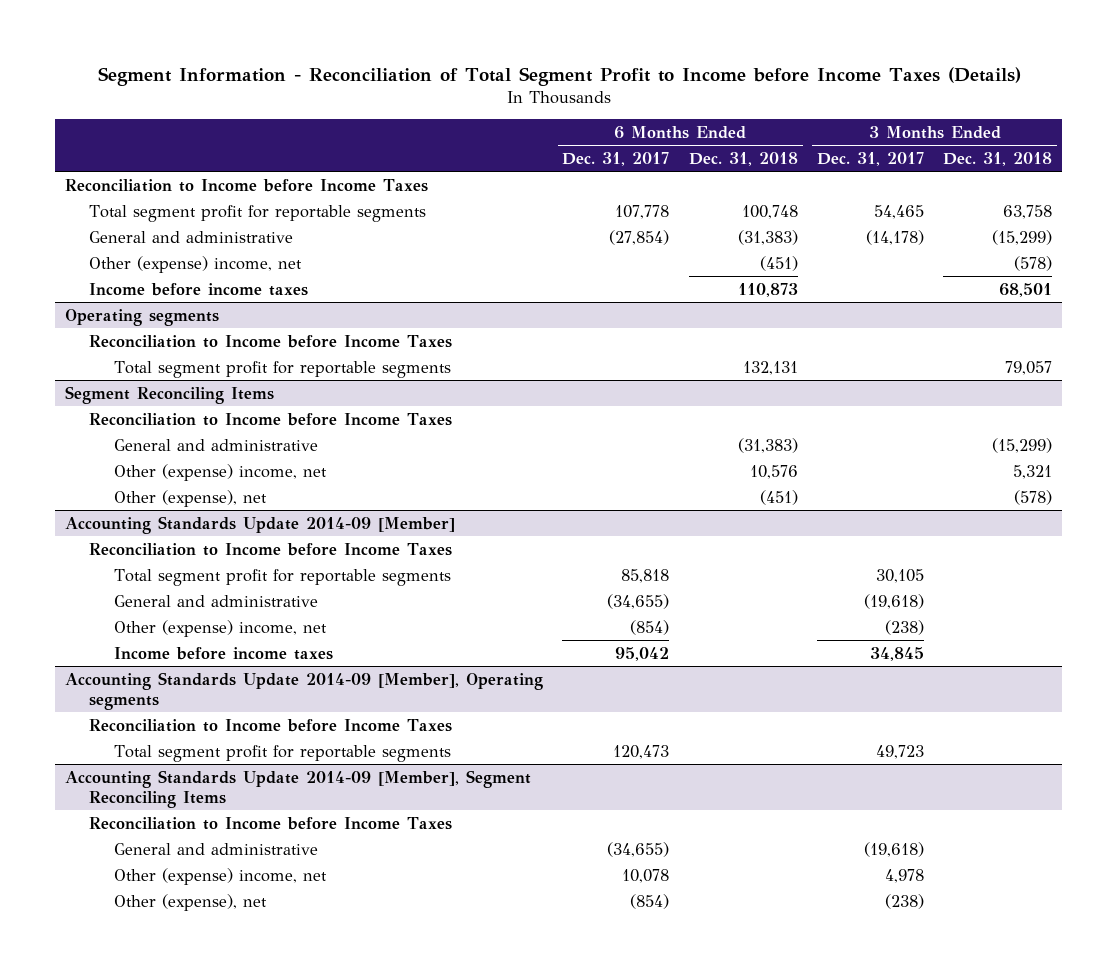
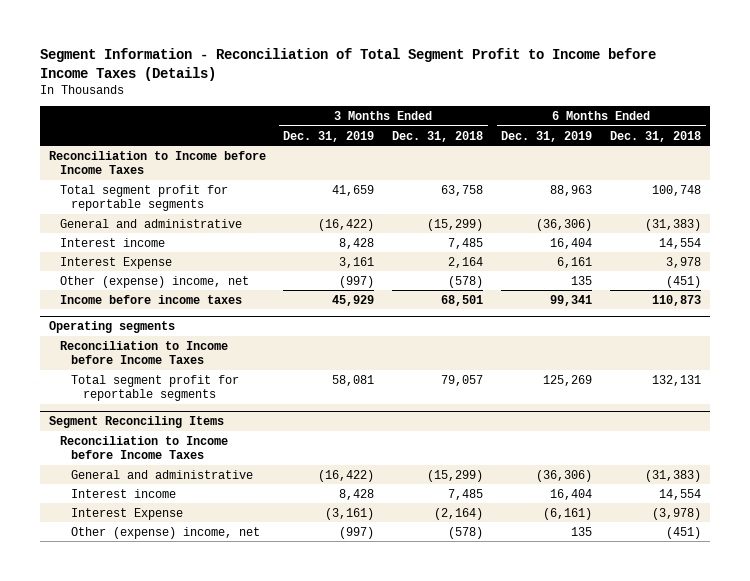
- | 6 Months Ended Dec. 31, 2017 | 6 Months Ended Dec. 31, 2018 | 3 Months Ended Dec. 31, 2017 | 3 Months Ended Dec. 31, 2018
+ | 3 Months Ended Dec. 31, 2019 | 3 Months Ended Dec. 31, 2018 | 6 Months Ended Dec. 31, 2019 | 6 Months Ended Dec. 31, 2018
+ Interest income | 8,428 | 7,485 | 16,404 | 14,554
+ Interest Expense | 3,161 | 2,164 | 6,161 | 3,978
@ Segment Reconciling Items
- Other (expense) income, net | | 10,576 | | 5,321
- Other (expense), net | | (451) | | (578)
- Accounting Standards Update 2014-09 [Member]
- Reconciliation to Income before Income Taxes
- Total segment profit for reportable segments | 85,818 | | 30,105 |
- General and administrative | (34,655) | | (19,618) |
- Other (expense) income, net | (854) | | (238) |
- Income before income taxes | 95,042 | | 34,845 |
- Accounting Standards Update 2014-09 [Member], Operating segments
- Reconciliation to Income before Income Taxes
- Total segment profit for reportable segments | 120,473 | | 49,723 |
- Accounting Standards Update 2014-09 [Member], Segment Reconciling Items
- Reconciliation to Income before Income Taxes
- General and administrative | (34,655) | | (19,618) |
- Other (expense) income, net | 10,078 | | 4,978 |
- Other (expense), net | (854) | | (238) |
@ Segment Reconciling Items
+ Interest income | 8,428 | 7,485 | 16,404 | 14,554
+ Interest Expense | (3,161) | (2,164) | (6,161) | (3,978)
+ Other (expense) income, net | (997) | (578) | 135 | (451)

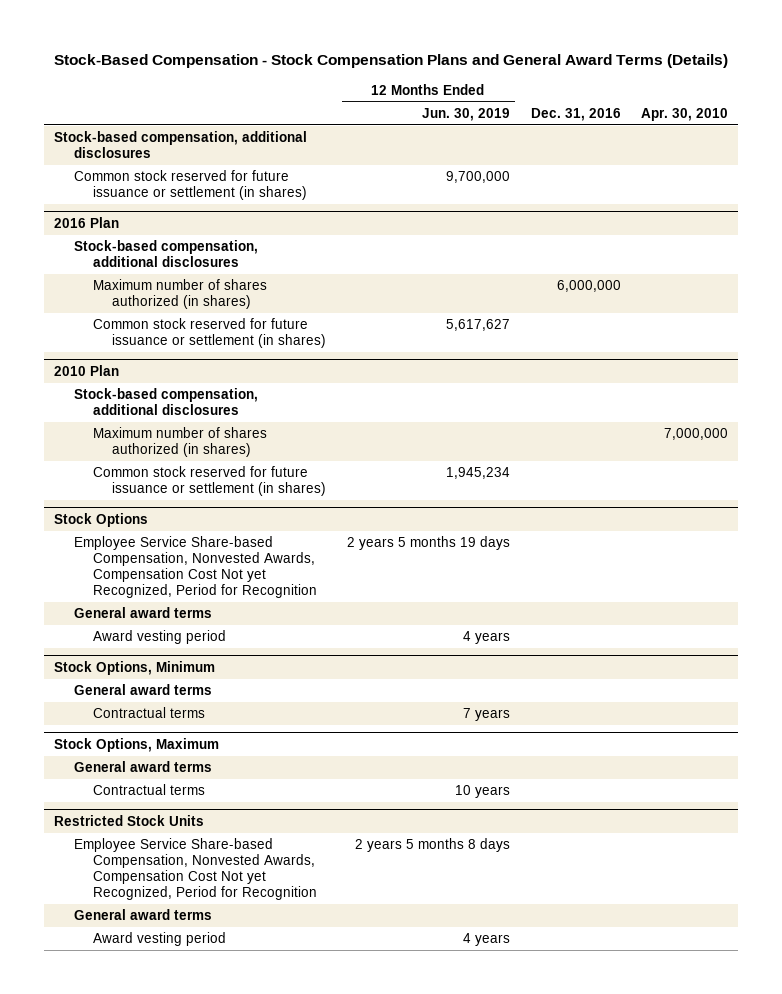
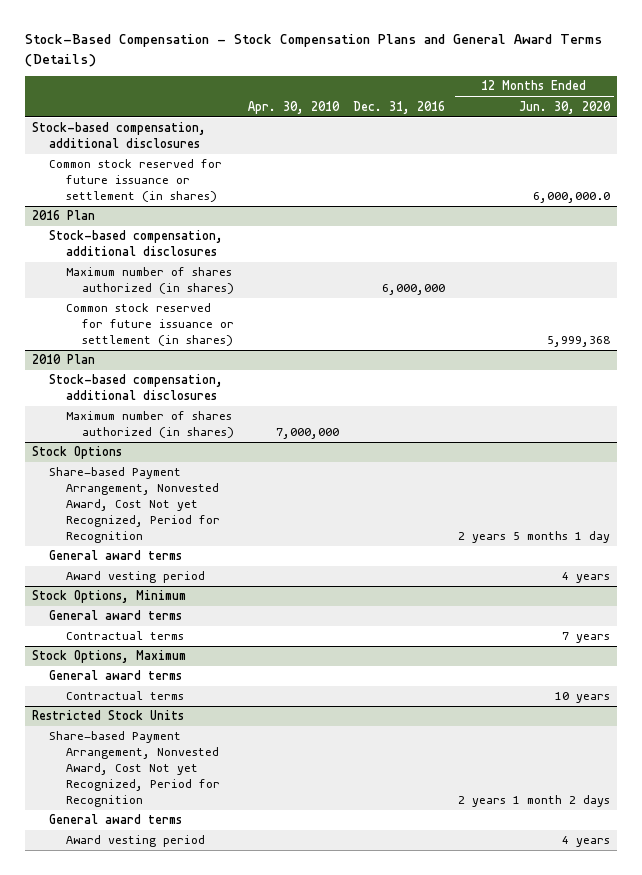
- | 12 Months Ended Jun. 30, 2019 | Dec. 31, 2016 | Apr. 30, 2010
+ | Apr. 30, 2010 | Dec. 31, 2016 | 12 Months Ended Jun. 30, 2020
@ 2010 Plan
- Common stock reserved for future issuance or settlement (in shares) | 1,945,234 | |
@ Stock Options
- Employee Service Share-based Compensation, Nonvested Awards, Compensation Cost Not yet Recognized, Period for Recognition | 2 years 5 months 19 days | |
+ Share-based Payment Arrangement, Nonvested Award, Cost Not yet Recognized, Period for Recognition | | | 2 years 5 months 1 day
@ Restricted Stock Units
- Employee Service Share-based Compensation, Nonvested Awards, Compensation Cost Not yet Recognized, Period for Recognition | 2 years 5 months 8 days | |
+ Share-based Payment Arrangement, Nonvested Award, Cost Not yet Recognized, Period for Recognition | | | 2 years 1 month 2 days

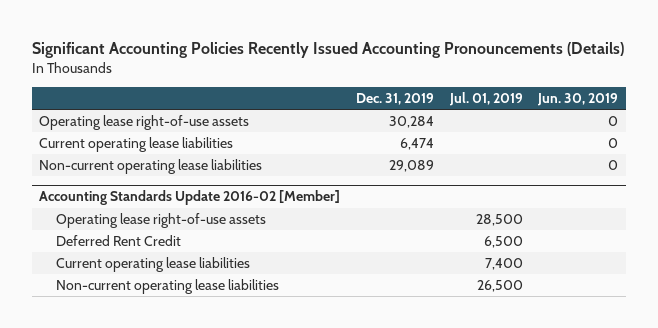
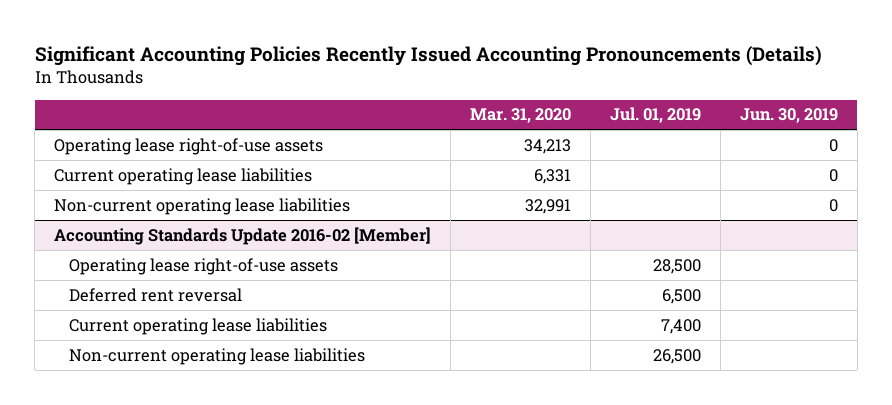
- | Dec. 31, 2019 | Jul. 01, 2019 | Jun. 30, 2019
+ | Mar. 31, 2020 | Jul. 01, 2019 | Jun. 30, 2019
@ Accounting Standards Update 2016-02 [Member]
- Deferred Rent Credit | | 6,500 |
+ Deferred rent reversal | | 6,500 |

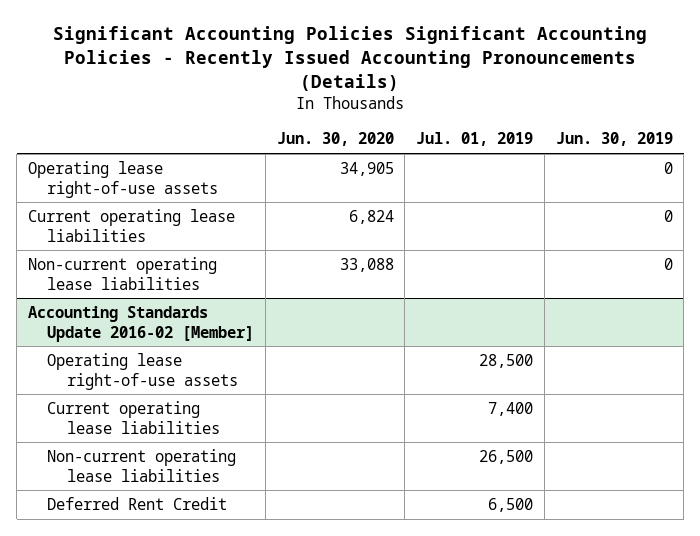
- Significant Accounting Policies Recently Issued Accounting Pronouncements (Details)
+ Significant Accounting Policies Significant Accounting Policies - Recently Issued Accounting Pronouncements (Details)
- | Mar. 31, 2020 | Jul. 01, 2019 | Jun. 30, 2019
+ | Jun. 30, 2020 | Jul. 01, 2019 | Jun. 30, 2019
@ Accounting Standards Update 2016-02 [Member]
- Deferred rent reversal | | 6,500 |
+ Deferred Rent Credit | | 6,500 |

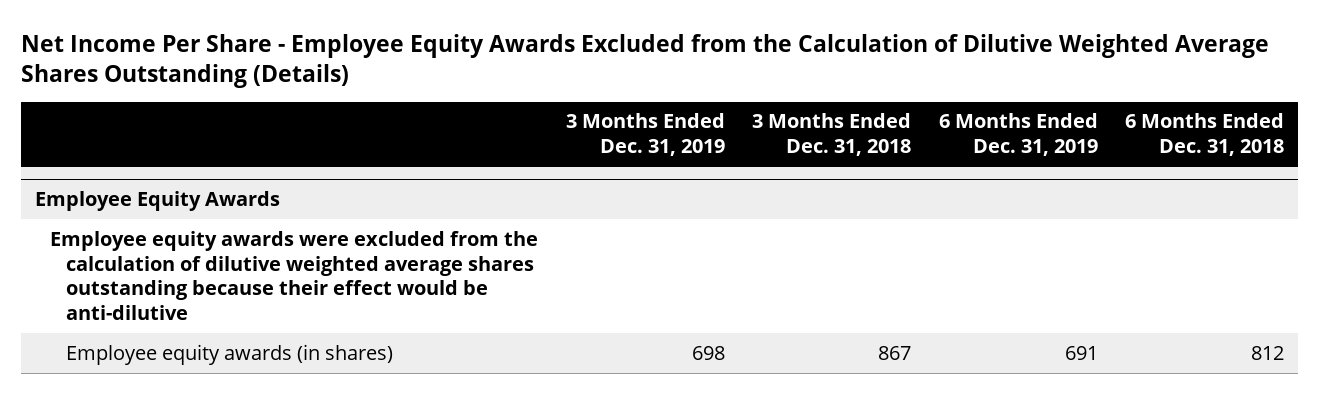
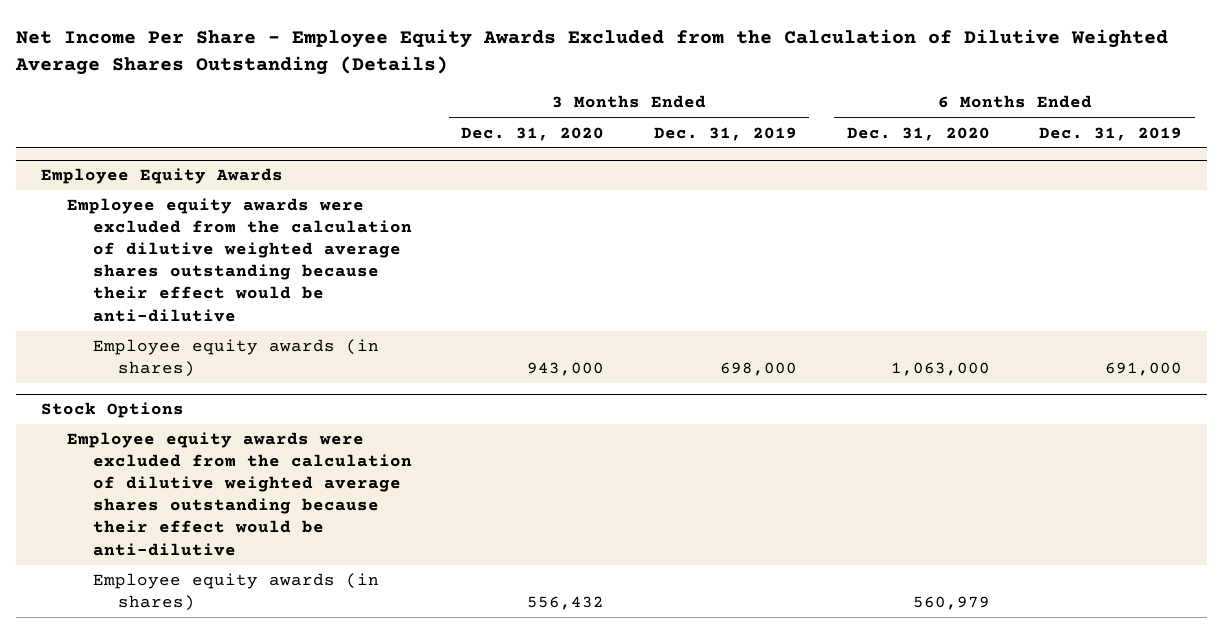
- | 3 Months Ended Dec. 31, 2019 | 3 Months Ended Dec. 31, 2018 | 6 Months Ended Dec. 31, 2019 | 6 Months Ended Dec. 31, 2018
+ | 3 Months Ended Dec. 31, 2020 | 3 Months Ended Dec. 31, 2019 | 6 Months Ended Dec. 31, 2020 | 6 Months Ended Dec. 31, 2019
@ Employee Equity Awards
- Employee equity awards (in shares) | 698 | 867 | 691 | 812
+ Employee equity awards (in shares) | 943,000 | 698,000 | 1,063,000 | 691,000
+ Stock Options
+ Employee equity awards were excluded from the calculation of dilutive weighted average shares outstanding because their effect would be anti-dilutive
+ Employee equity awards (in shares) | 556,432 | | 560,979 |

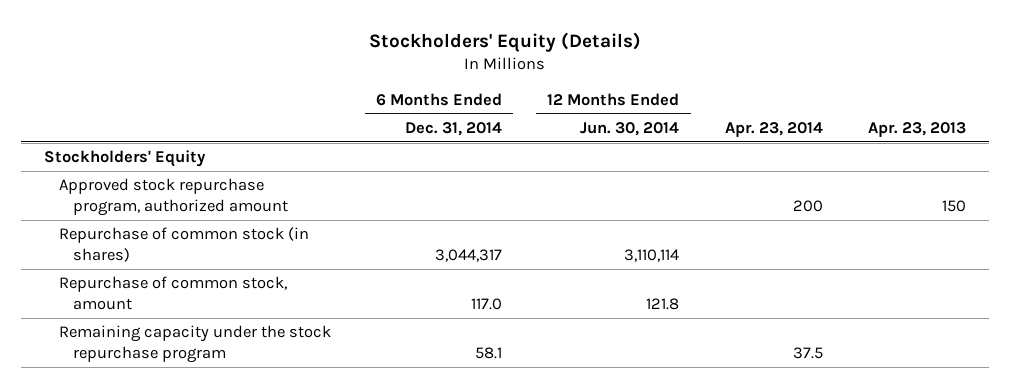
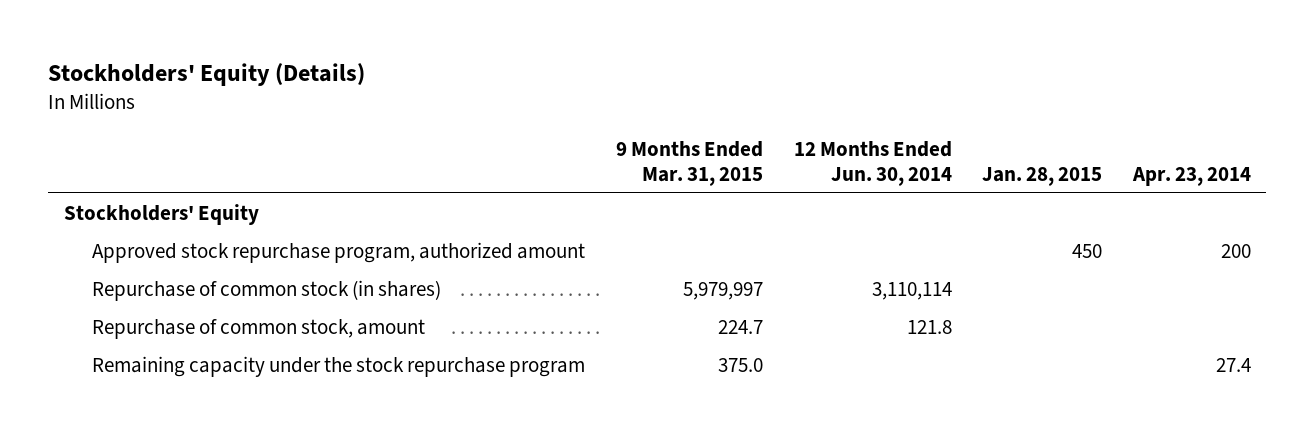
- | 6 Months Ended Dec. 31, 2014 | 12 Months Ended Jun. 30, 2014 | Apr. 23, 2014 | Apr. 23, 2013
+ | 9 Months Ended Mar. 31, 2015 | 12 Months Ended Jun. 30, 2014 | Jan. 28, 2015 | Apr. 23, 2014
- Remaining capacity under the stock repurchase program | 58.1 | | 37.5 |
+ Remaining capacity under the stock repurchase program | 375.0 | | | 27.4

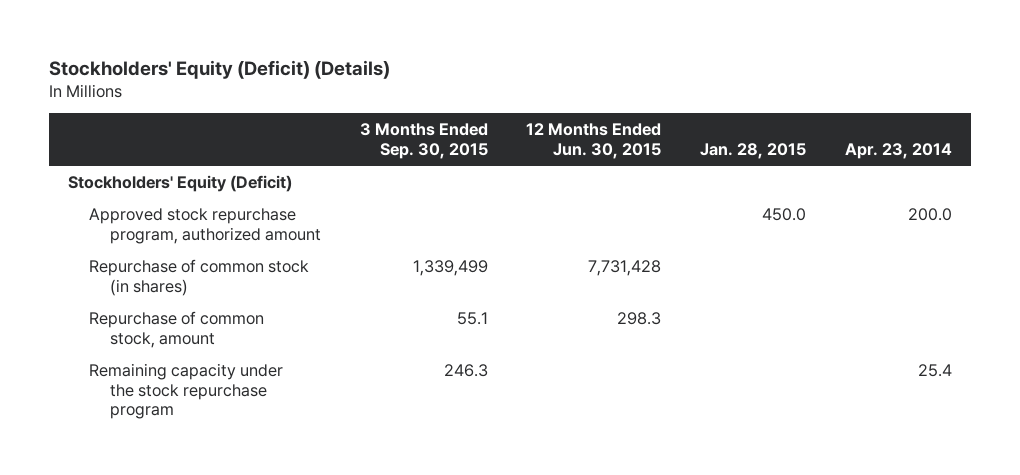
- Stockholders' Equity (Details)
+ Stockholders' Equity (Deficit) (Details)
- | 9 Months Ended Mar. 31, 2015 | 12 Months Ended Jun. 30, 2014 | Jan. 28, 2015 | Apr. 23, 2014
+ | 3 Months Ended Sep. 30, 2015 | 12 Months Ended Jun. 30, 2015 | Jan. 28, 2015 | Apr. 23, 2014
- Stockholders' Equity
- Approved stock repurchase program, authorized amount | | | 450 | 200
+ Stockholders' Equity (Deficit)
+ Approved stock repurchase program, authorized amount | | | 450.0 | 200.0
- Remaining capacity under the stock repurchase program | 375.0 | | | 27.4
+ Remaining capacity under the stock repurchase program | 246.3 | | | 25.4

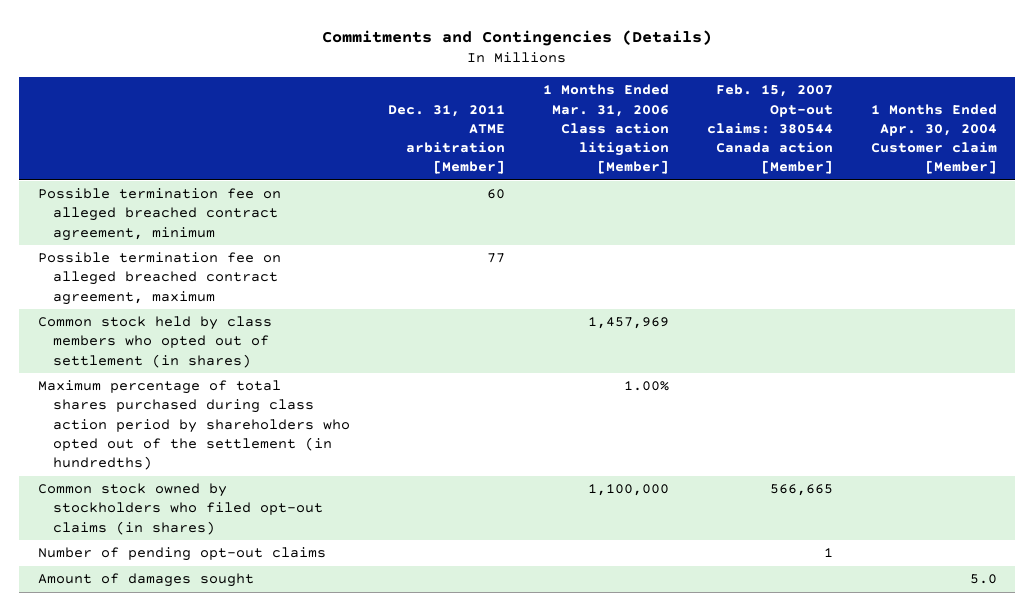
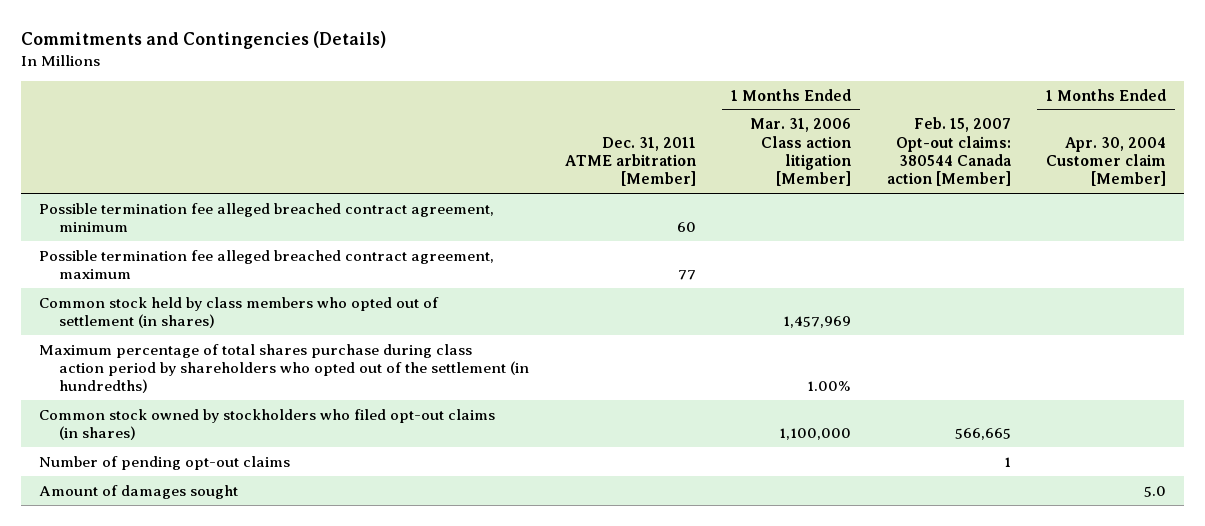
- Possible termination fee on alleged breached contract agreement, minimum | 60 | | |
- Possible termination fee on alleged breached contract agreement, maximum | 77 | | |
+ Possible termination fee alleged breached contract agreement, minimum | 60 | | |
+ Possible termination fee alleged breached contract agreement, maximum | 77 | | |
- Maximum percentage of total shares purchased during class action period by shareholders who opted out of the settlement (in hundredths) | | 1.00% | |
+ Maximum percentage of total shares purchase during class action period by shareholders who opted out of the settlement (in hundredths) | | 1.00% | |

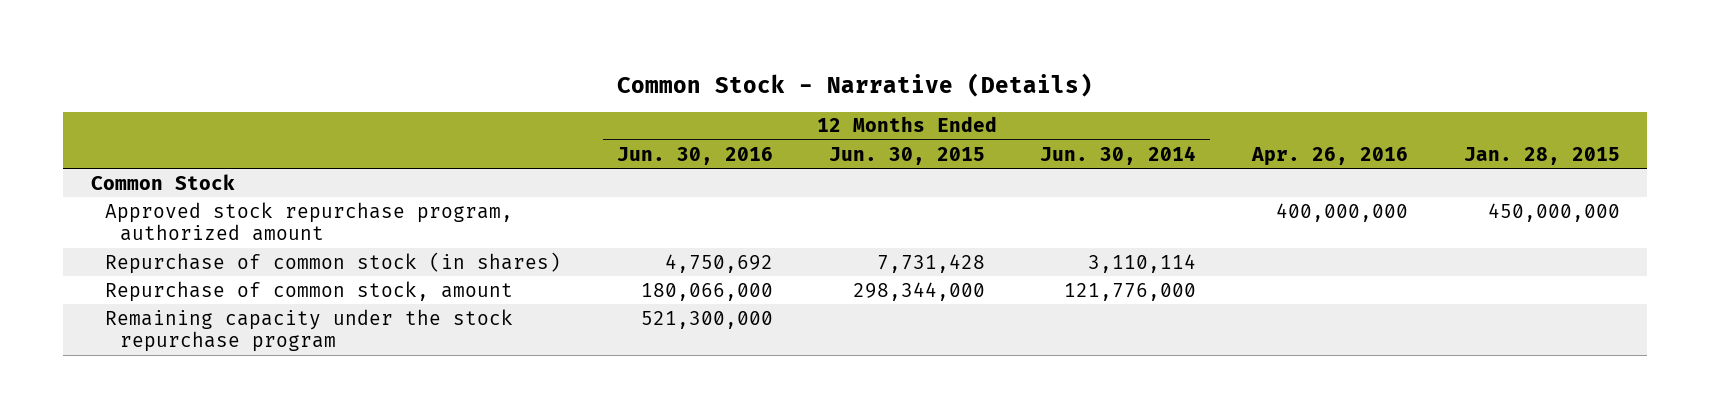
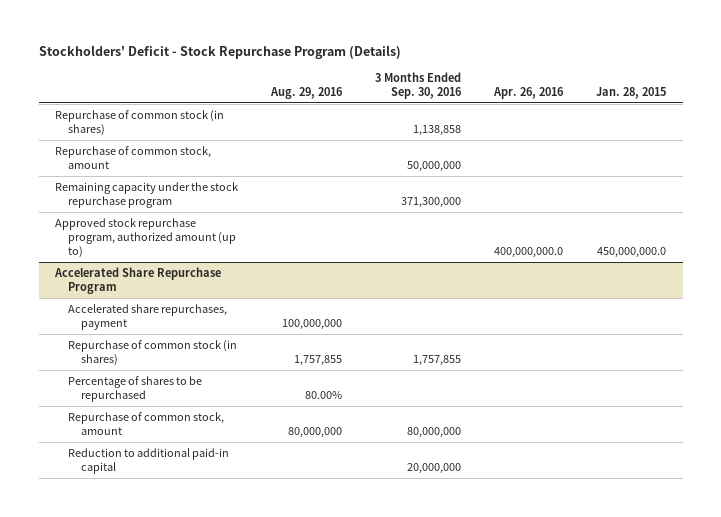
- Common Stock - Narrative (Details)
+ Stockholders' Deficit - Stock Repurchase Program (Details)
- | 12 Months Ended Jun. 30, 2016 | 12 Months Ended Jun. 30, 2015 | 12 Months Ended Jun. 30, 2014 | Apr. 26, 2016 | Jan. 28, 2015
+ | Aug. 29, 2016 | 3 Months Ended Sep. 30, 2016 | Apr. 26, 2016 | Jan. 28, 2015
- Common Stock
- Approved stock repurchase program, authorized amount | | | | 400,000,000 | 450,000,000
+ Approved stock repurchase program, authorized amount (up to) | | | 400,000,000.0 | 450,000,000.0
+ Accelerated Share Repurchase Program
+ Accelerated share repurchases, payment | 100,000,000 | | |
+ Repurchase of common stock (in shares) | 1,757,855 | 1,757,855 | |
+ Percentage of shares to be repurchased | 80.00% | | |
+ Repurchase of common stock, amount | 80,000,000 | 80,000,000 | |
+ Reduction to additional paid-in capital | | 20,000,000 | |

